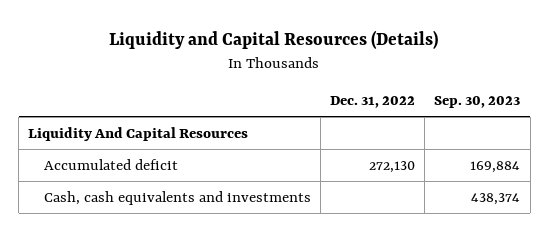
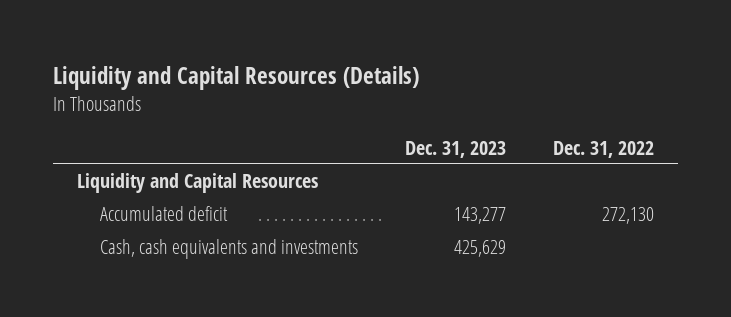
- | Dec. 31, 2022 | Sep. 30, 2023
+ | Dec. 31, 2023 | Dec. 31, 2022
- Liquidity And Capital Resources
+ Liquidity and Capital Resources

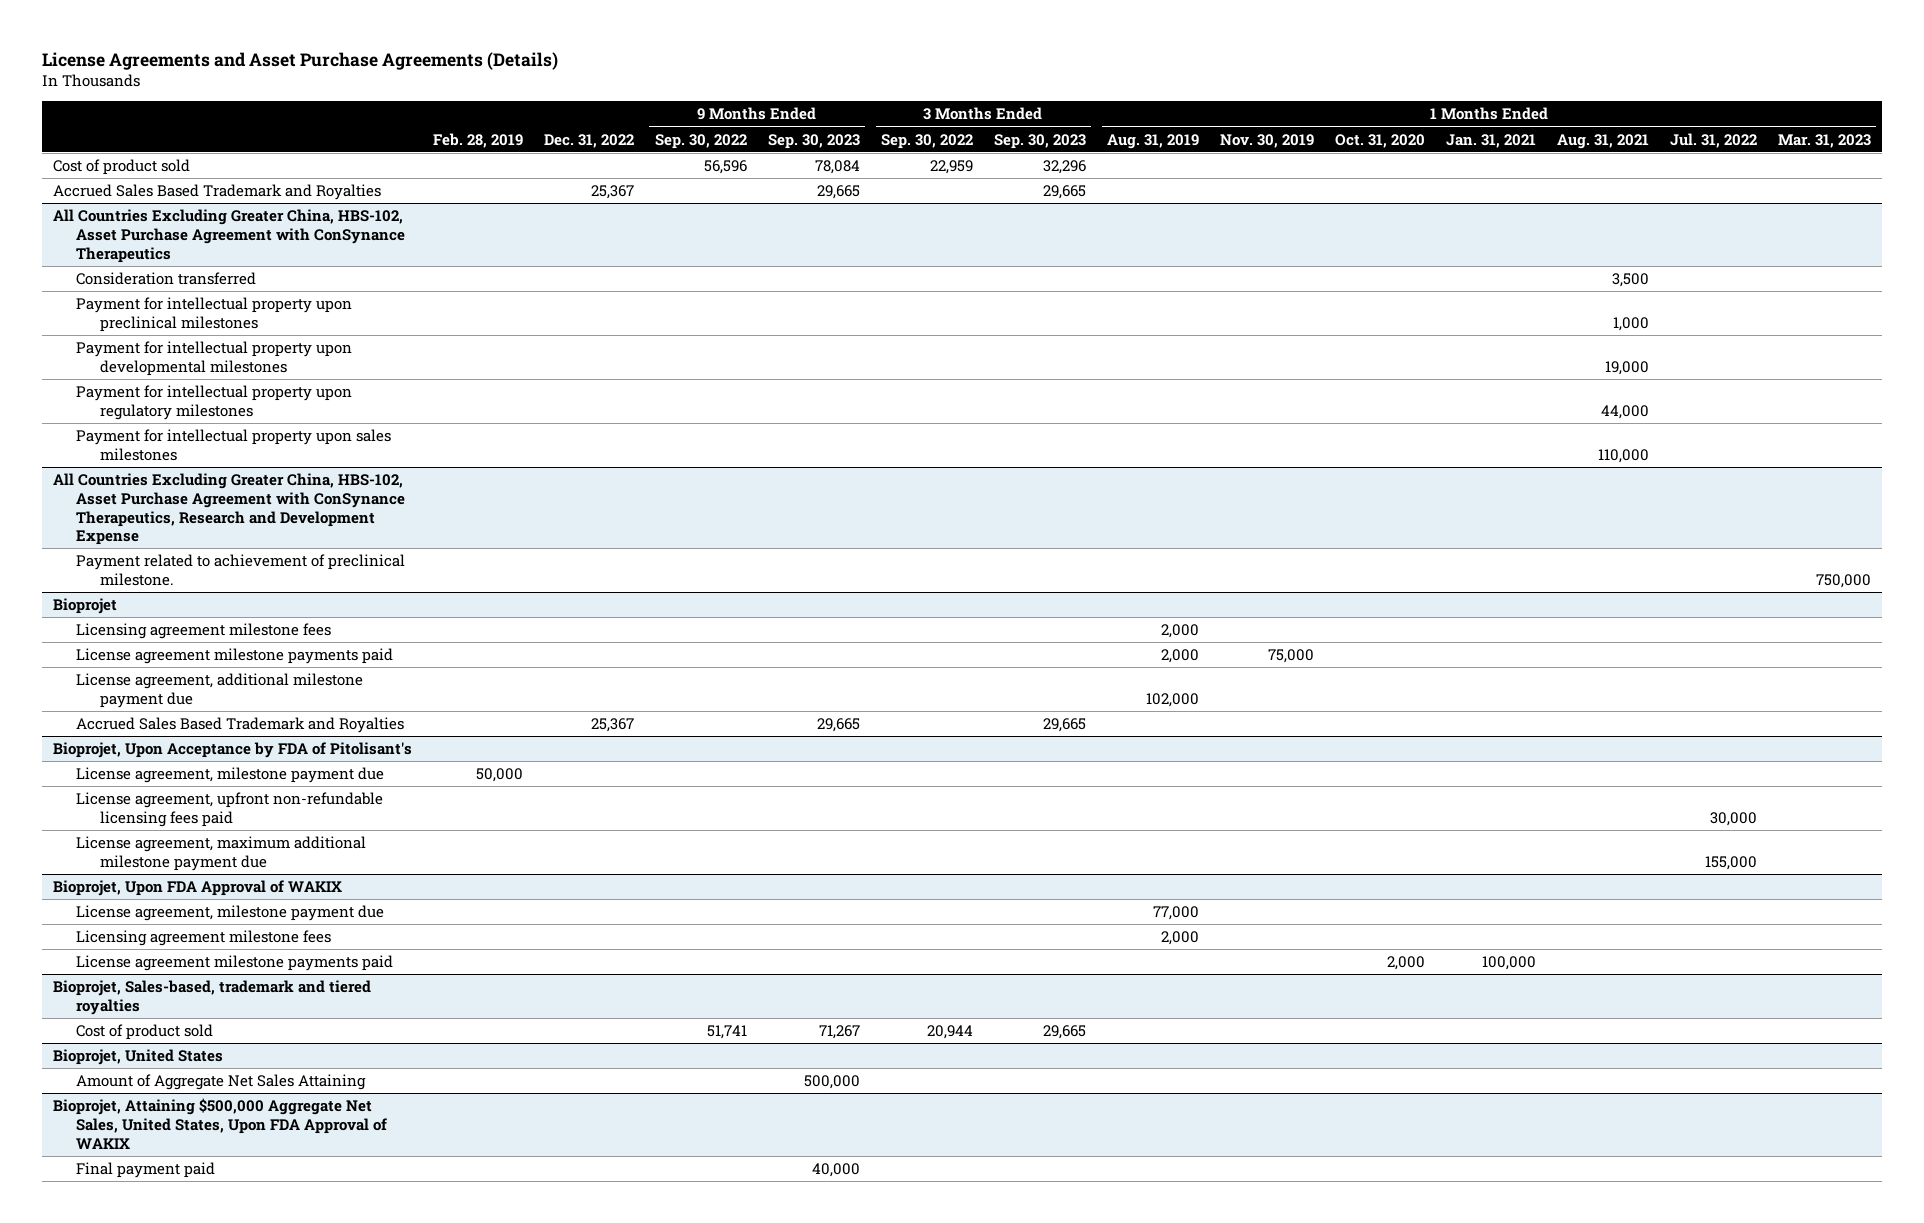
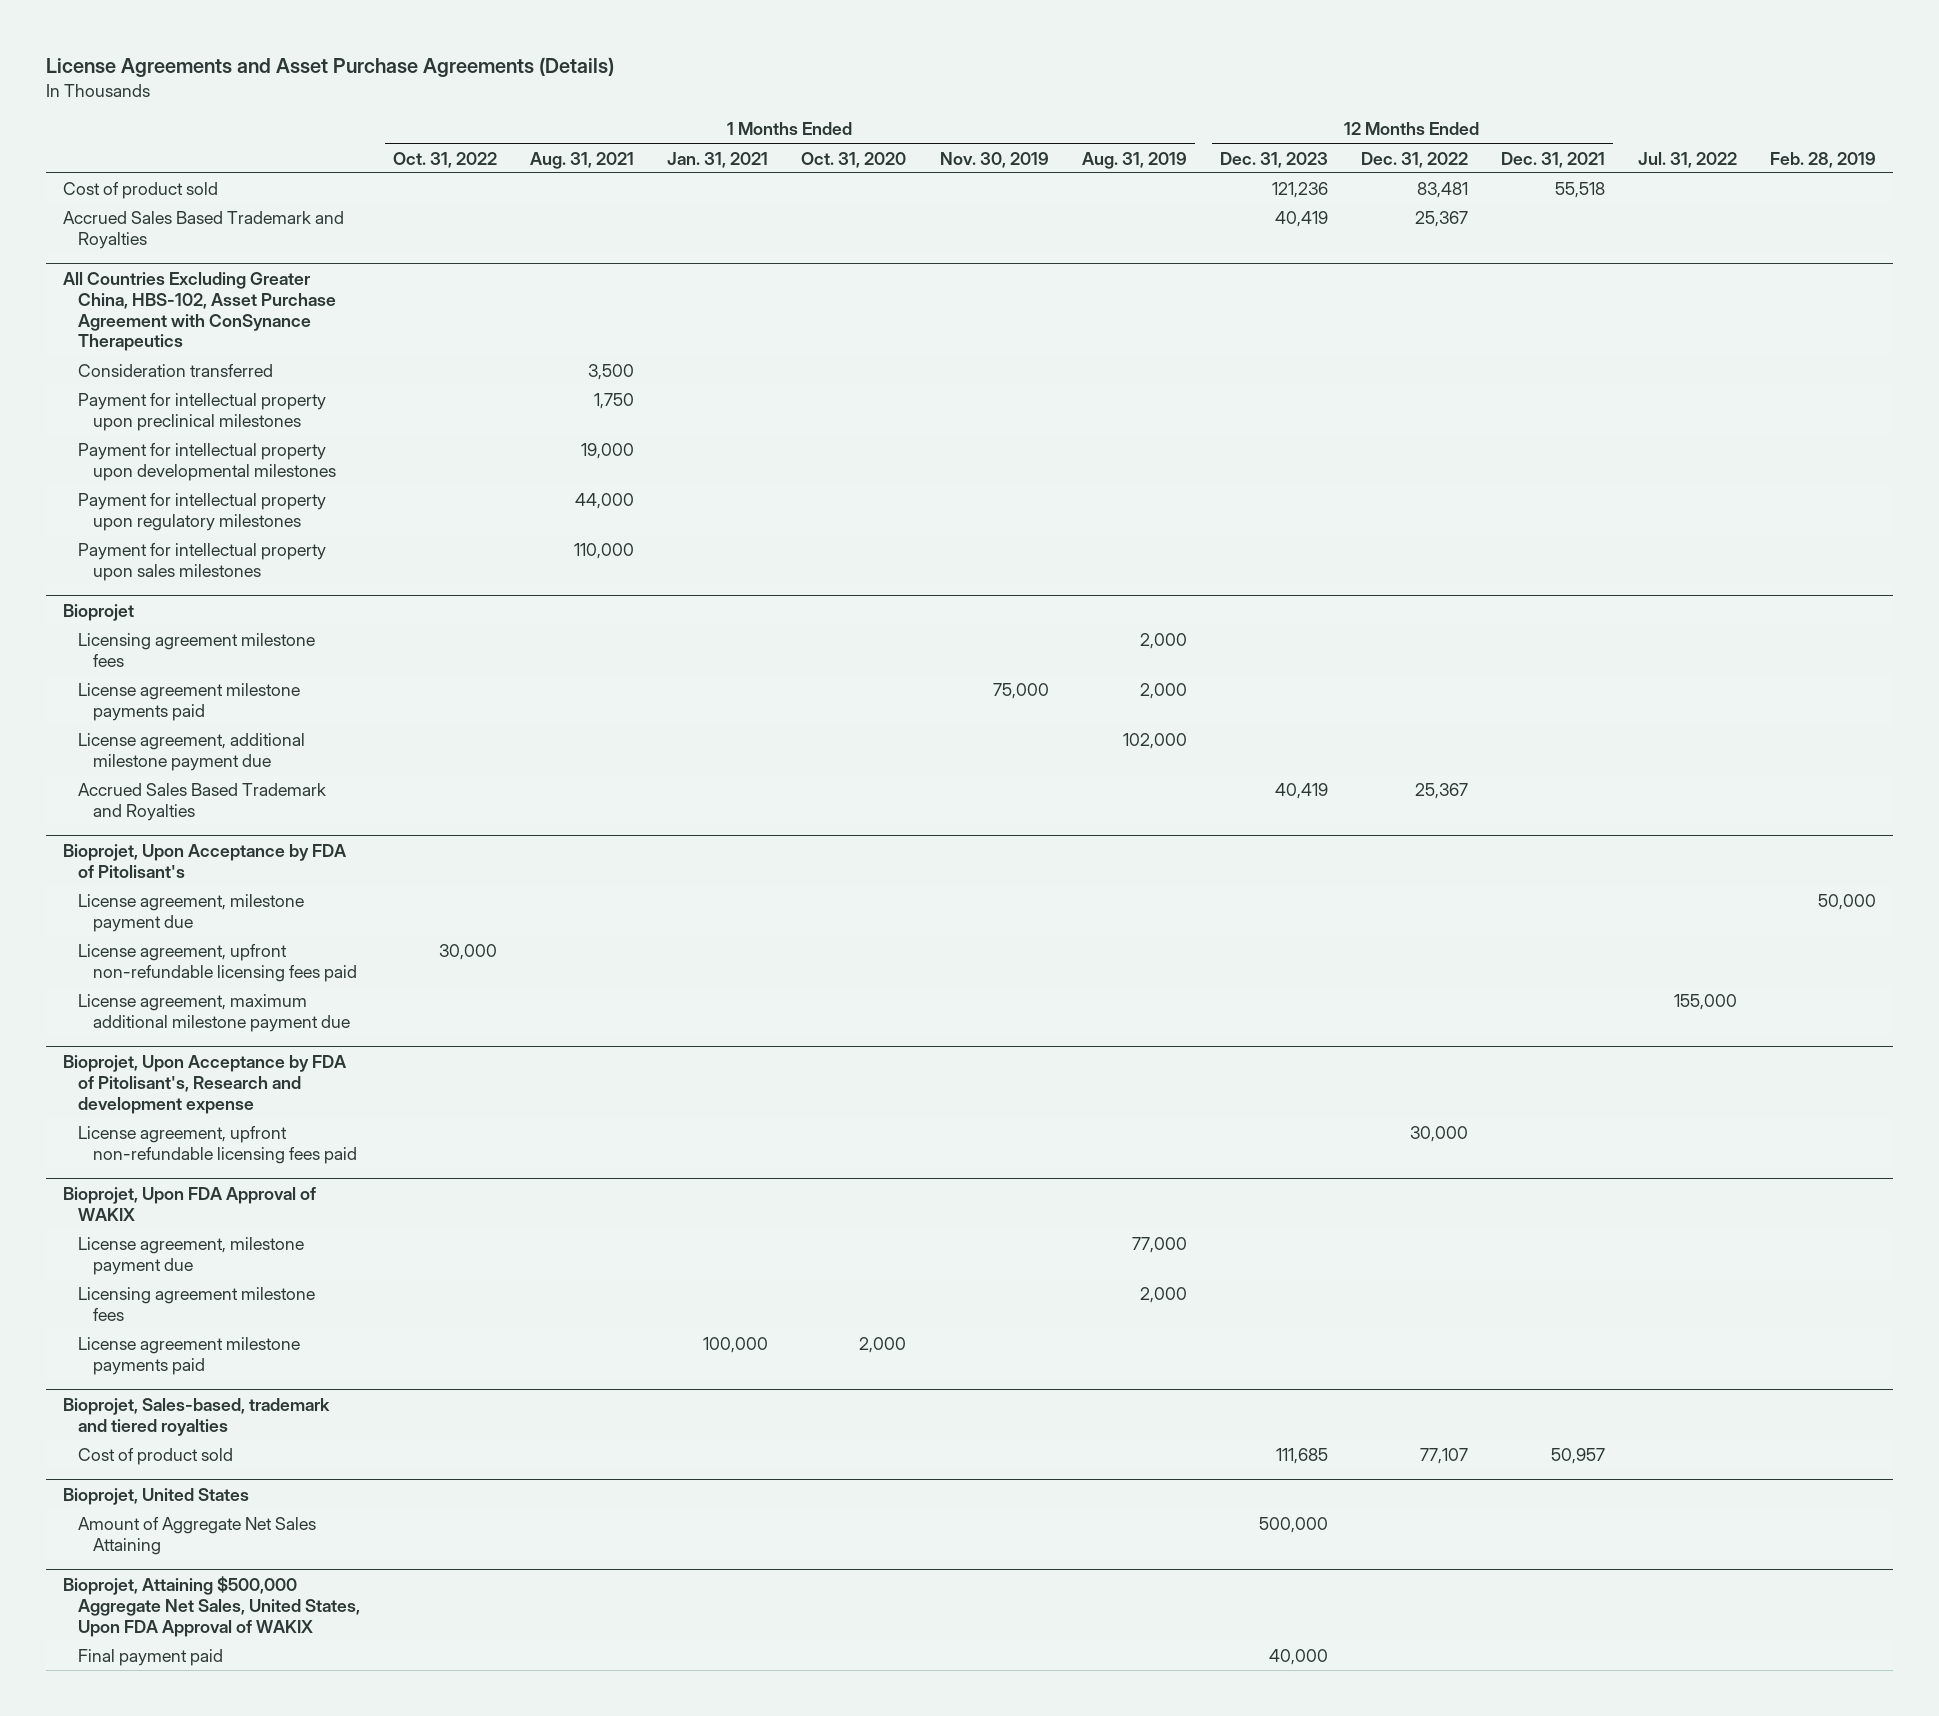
- | Feb. 28, 2019 | Dec. 31, 2022 | 9 Months Ended Sep. 30, 2022 | 9 Months Ended Sep. 30, 2023 | 3 Months Ended Sep. 30, 2022 | 3 Months Ended Sep. 30, 2023 | 1 Months Ended Aug. 31, 2019 | 1 Months Ended Nov. 30, 2019 | 1 Months Ended Oct. 31, 2020 | 1 Months Ended Jan. 31, 2021 | 1 Months Ended Aug. 31, 2021 | 1 Months Ended Jul. 31, 2022 | 1 Months Ended Mar. 31, 2023
+ | 1 Months Ended Oct. 31, 2022 | 1 Months Ended Aug. 31, 2021 | 1 Months Ended Jan. 31, 2021 | 1 Months Ended Oct. 31, 2020 | 1 Months Ended Nov. 30, 2019 | 1 Months Ended Aug. 31, 2019 | 12 Months Ended Dec. 31, 2023 | 12 Months Ended Dec. 31, 2022 | 12 Months Ended Dec. 31, 2021 | Jul. 31, 2022 | Feb. 28, 2019
@ All Countries Excluding Greater China, HBS-102, Asset Purchase Agreement with ConSynance Therapeutics
- Payment for intellectual property upon preclinical milestones | | | | | | | | | | | 1,000 | |
+ Payment for intellectual property upon preclinical milestones | | 1,750 | | | | | | | | |
- All Countries Excluding Greater China, HBS-102, Asset Purchase Agreement with ConSynance Therapeutics, Research and Development Expense
- Payment related to achievement of preclinical milestone. | | | | | | | | | | | | | 750,000
+ Bioprojet, Upon Acceptance by FDA of Pitolisant's, Research and development expense
+ License agreement, upfront non-refundable licensing fees paid | | | | | | | | 30,000 | | |

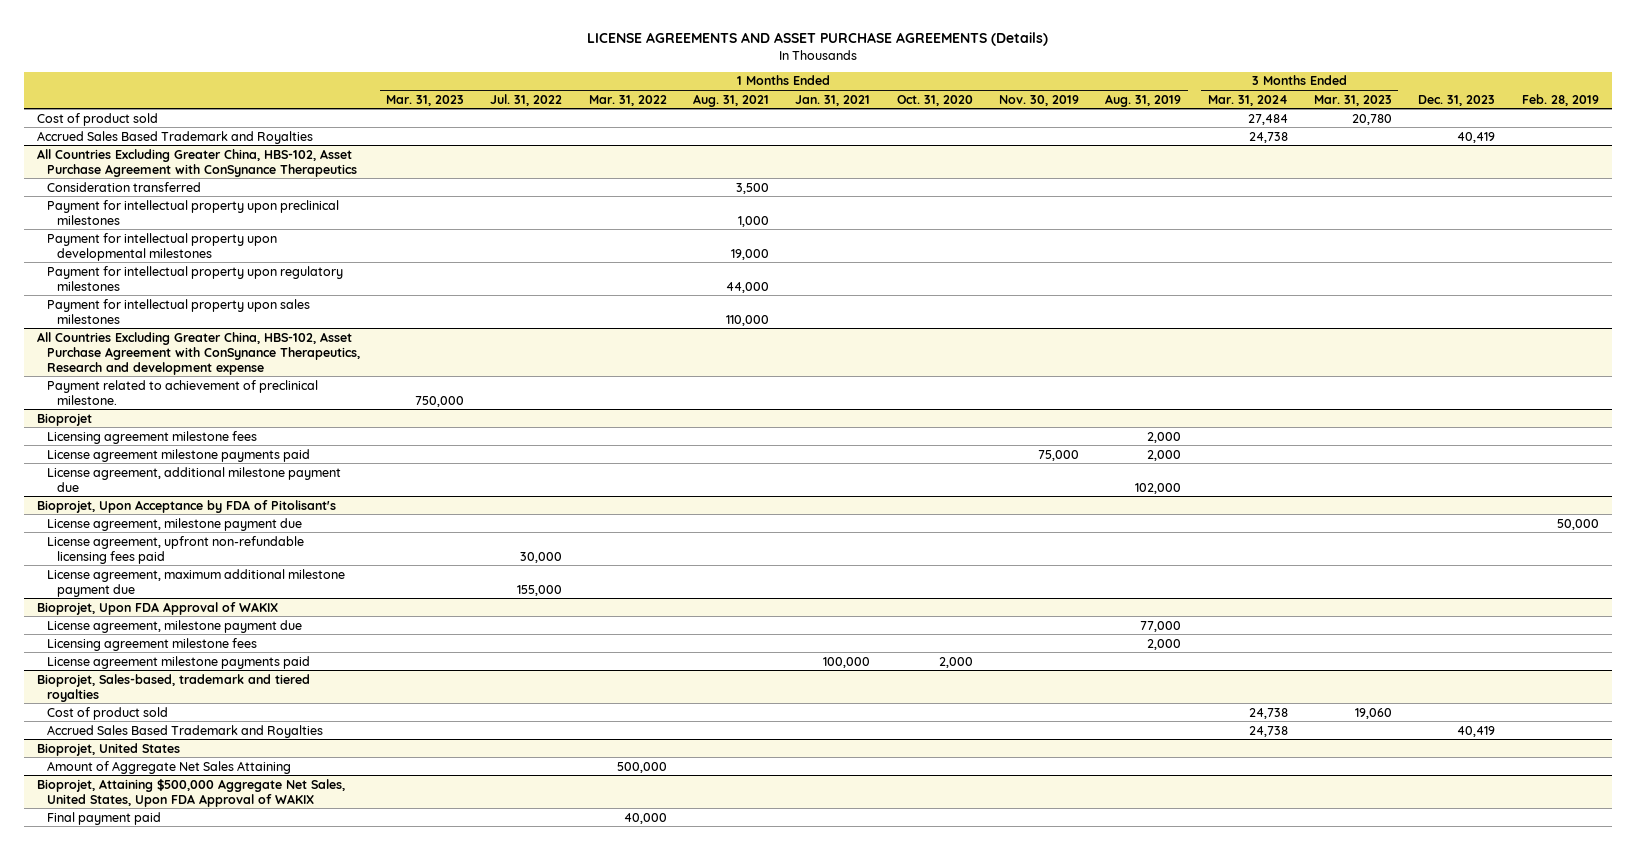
- License Agreements and Asset Purchase Agreements (Details)
+ LICENSE AGREEMENTS AND ASSET PURCHASE AGREEMENTS (Details)
- | 1 Months Ended Oct. 31, 2022 | 1 Months Ended Aug. 31, 2021 | 1 Months Ended Jan. 31, 2021 | 1 Months Ended Oct. 31, 2020 | 1 Months Ended Nov. 30, 2019 | 1 Months Ended Aug. 31, 2019 | 12 Months Ended Dec. 31, 2023 | 12 Months Ended Dec. 31, 2022 | 12 Months Ended Dec. 31, 2021 | Jul. 31, 2022 | Feb. 28, 2019
+ | 1 Months Ended Mar. 31, 2023 | 1 Months Ended Jul. 31, 2022 | 1 Months Ended Mar. 31, 2022 | 1 Months Ended Aug. 31, 2021 | 1 Months Ended Jan. 31, 2021 | 1 Months Ended Oct. 31, 2020 | 1 Months Ended Nov. 30, 2019 | 1 Months Ended Aug. 31, 2019 | 3 Months Ended Mar. 31, 2024 | 3 Months Ended Mar. 31, 2023 | Dec. 31, 2023 | Feb. 28, 2019
@ All Countries Excluding Greater China, HBS-102, Asset Purchase Agreement with ConSynance Therapeutics
- Payment for intellectual property upon preclinical milestones | | 1,750 | | | | | | | | |
+ Payment for intellectual property upon preclinical milestones | | | | 1,000 | | | | | | | |
+ All Countries Excluding Greater China, HBS-102, Asset Purchase Agreement with ConSynance Therapeutics, Research and development expense
+ Payment related to achievement of preclinical milestone. | 750,000 | | | | | | | | | | |
@ Bioprojet
- Accrued Sales Based Trademark and Royalties | | | | | | | 40,419 | 25,367 | | |
- Bioprojet, Upon Acceptance by FDA of Pitolisant's, Research and development expense
- License agreement, upfront non-refundable licensing fees paid | | | | | | | | 30,000 | | |
@ Bioprojet, Sales-based, trademark and tiered royalties
+ Accrued Sales Based Trademark and Royalties | | | | | | | | | 24,738 | | 40,419 |

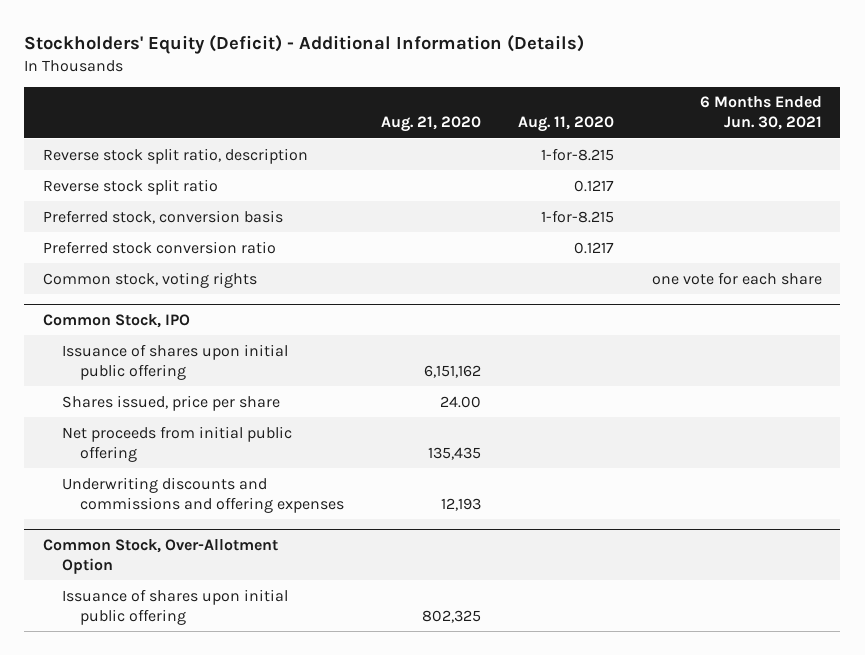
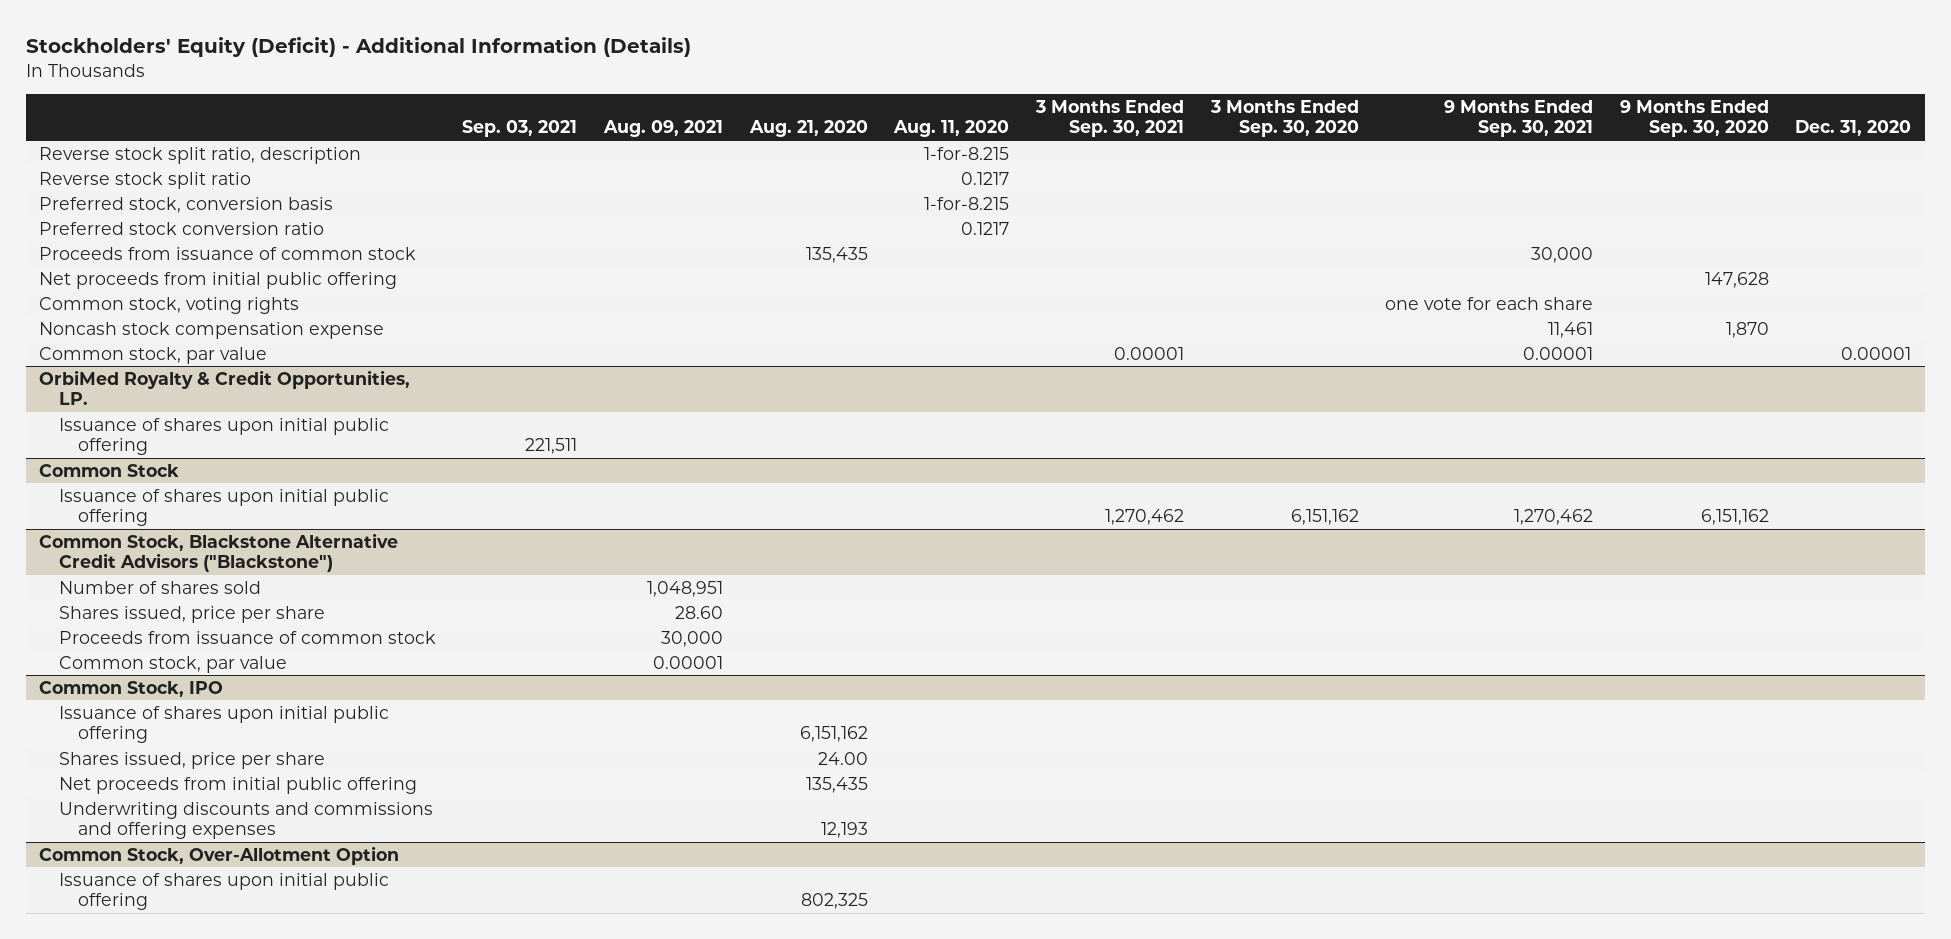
- | Aug. 21, 2020 | Aug. 11, 2020 | 6 Months Ended Jun. 30, 2021
+ | Sep. 03, 2021 | Aug. 09, 2021 | Aug. 21, 2020 | Aug. 11, 2020 | 3 Months Ended Sep. 30, 2021 | 3 Months Ended Sep. 30, 2020 | 9 Months Ended Sep. 30, 2021 | 9 Months Ended Sep. 30, 2020 | Dec. 31, 2020
+ Proceeds from issuance of common stock | | | 135,435 | | | | 30,000 | |
+ Net proceeds from initial public offering | | | | | | | | 147,628 |
+ Noncash stock compensation expense | | | | | | | 11,461 | 1,870 |
+ Common stock, par value | | | | | 0.00001 | | 0.00001 | | 0.00001
+ OrbiMed Royalty & Credit Opportunities, LP.
+ Issuance of shares upon initial public offering | 221,511 | | | | | | | |
+ Common Stock
+ Issuance of shares upon initial public offering | | | | | 1,270,462 | 6,151,162 | 1,270,462 | 6,151,162 |
+ Common Stock, Blackstone Alternative Credit Advisors ("Blackstone")
+ Number of shares sold | | 1,048,951 | | | | | | |
+ Shares issued, price per share | | 28.60 | | | | | | |
+ Proceeds from issuance of common stock | | 30,000 | | | | | | |
+ Common stock, par value | | 0.00001 | | | | | | |

